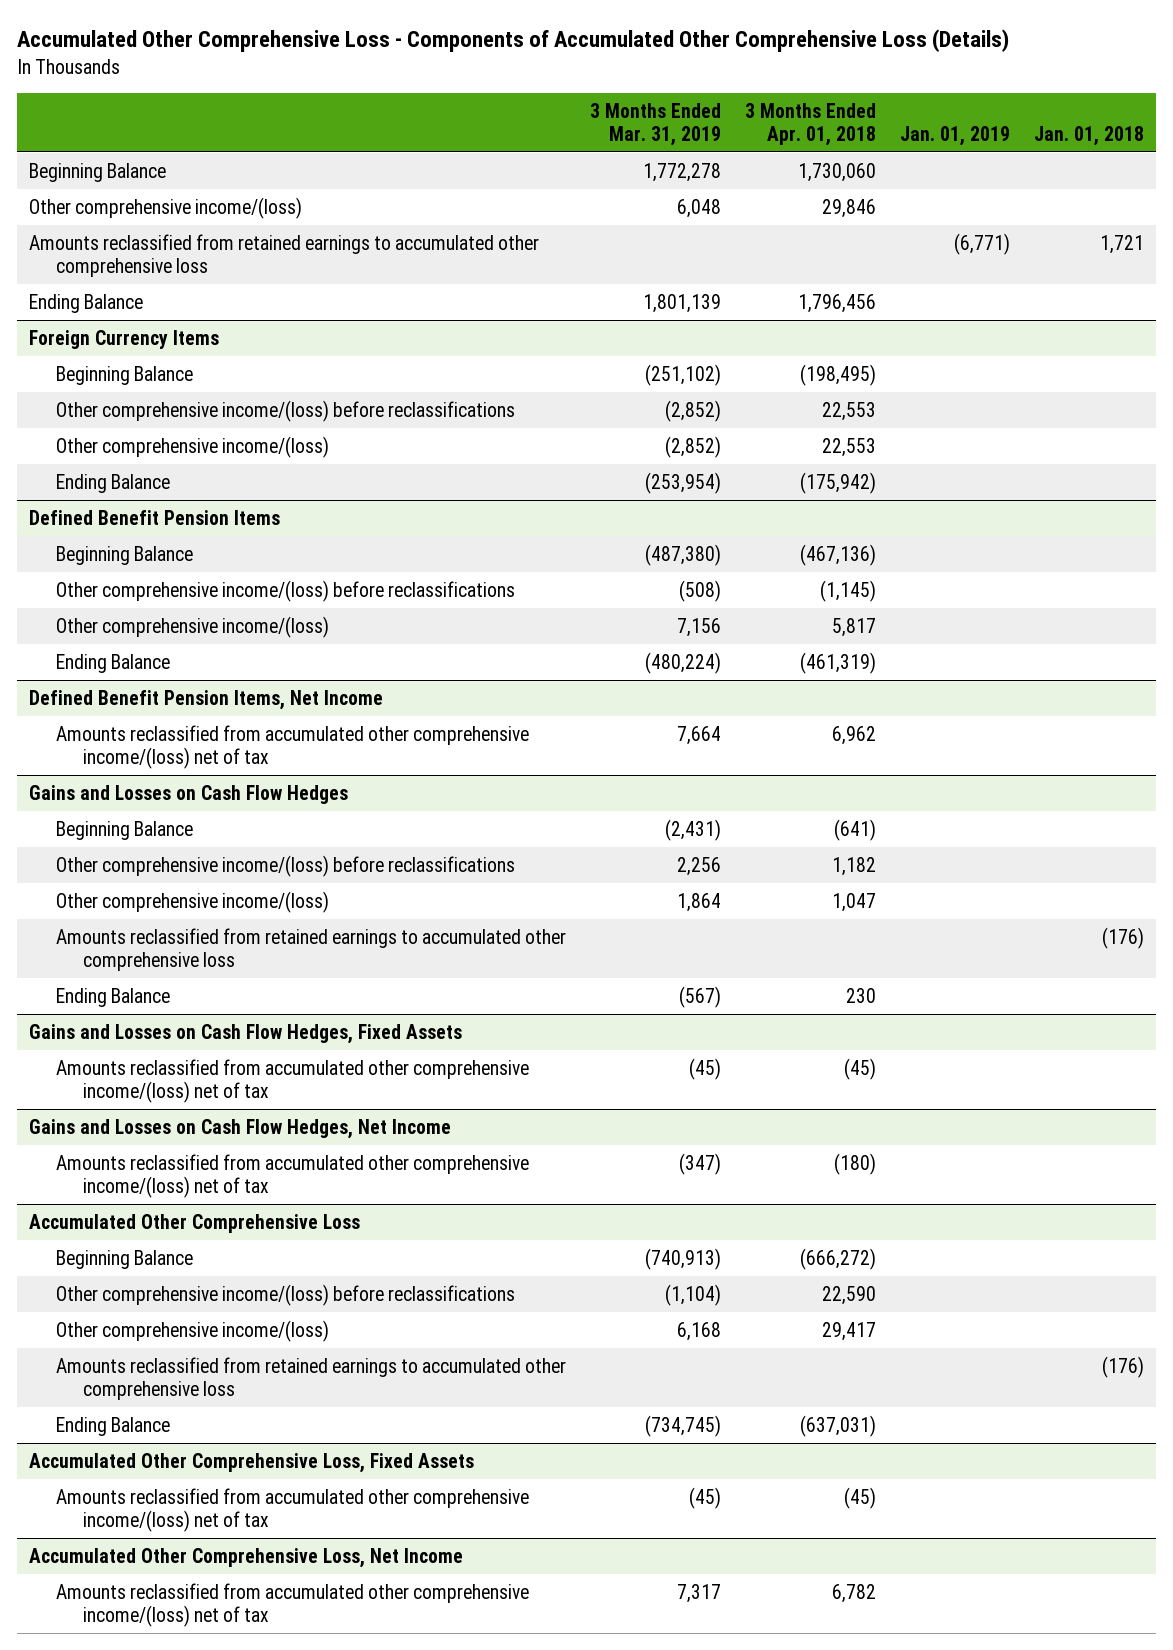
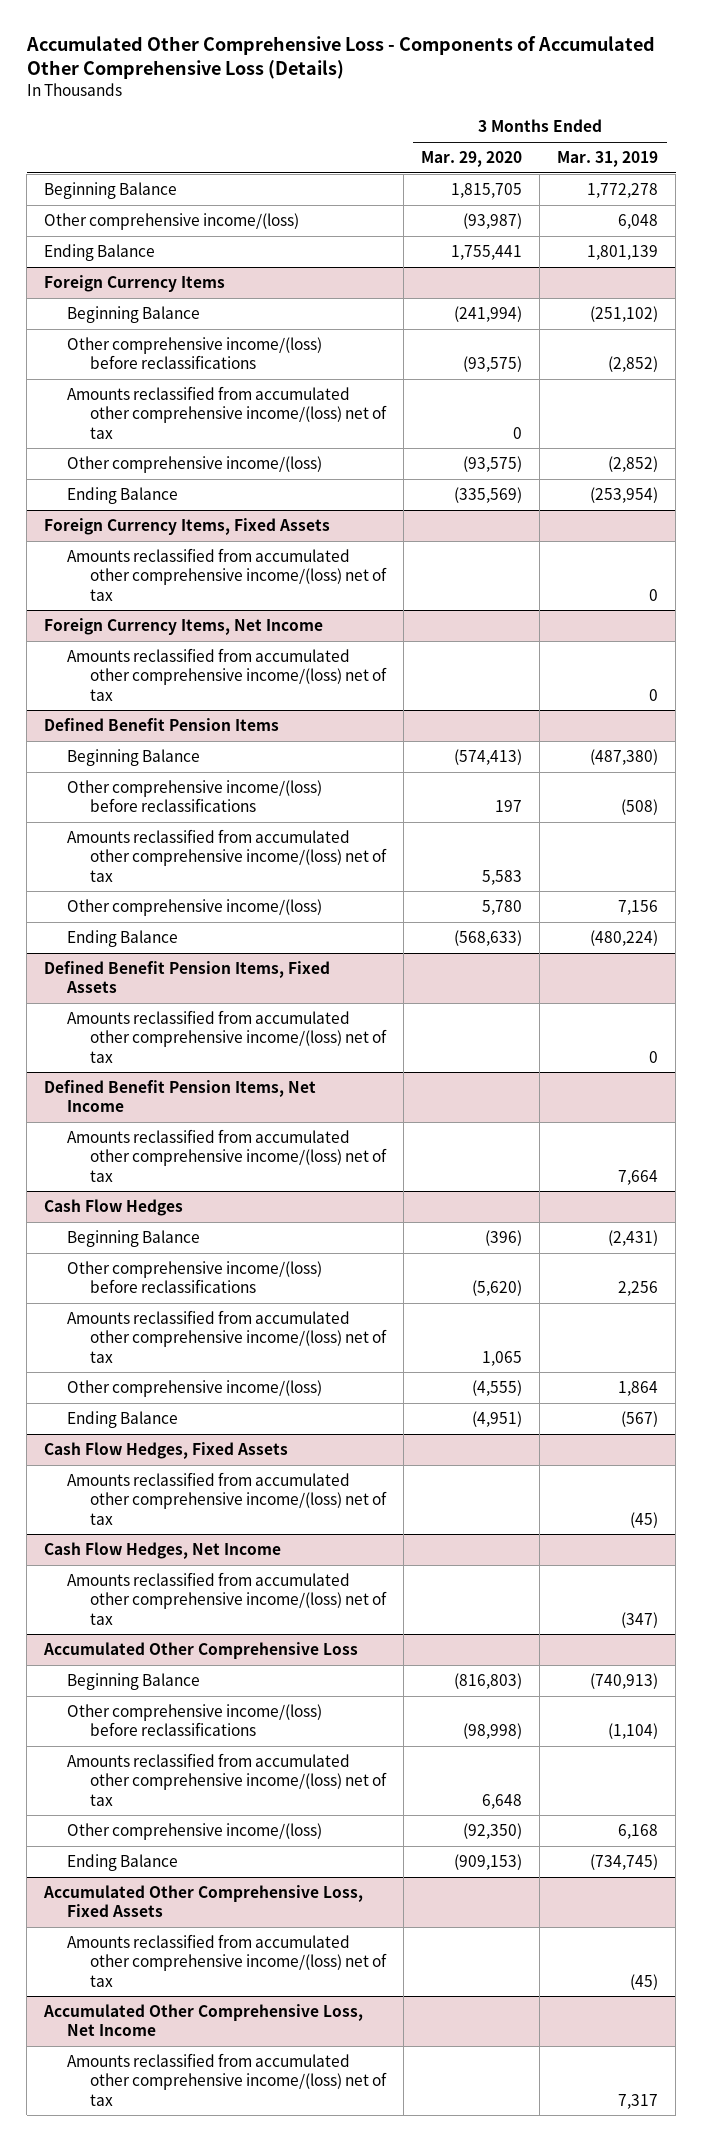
- | 3 Months Ended Mar. 31, 2019 | 3 Months Ended Apr. 01, 2018 | Jan. 01, 2019 | Jan. 01, 2018
+ | 3 Months Ended Mar. 29, 2020 | 3 Months Ended Mar. 31, 2019
- Amounts reclassified from retained earnings to accumulated other comprehensive loss | | | (6,771) | 1,721
@ Foreign Currency Items
+ Amounts reclassified from accumulated other comprehensive income/(loss) net of tax | 0 |
+ Foreign Currency Items, Fixed Assets
+ Amounts reclassified from accumulated other comprehensive income/(loss) net of tax | | 0
+ Foreign Currency Items, Net Income
+ Amounts reclassified from accumulated other comprehensive income/(loss) net of tax | | 0
@ Defined Benefit Pension Items
+ Amounts reclassified from accumulated other comprehensive income/(loss) net of tax | 5,583 |
+ Defined Benefit Pension Items, Fixed Assets
+ Amounts reclassified from accumulated other comprehensive income/(loss) net of tax | | 0
- Gains and Losses on Cash Flow Hedges
+ Cash Flow Hedges
+ Amounts reclassified from accumulated other comprehensive income/(loss) net of tax | 1,065 |
- Amounts reclassified from retained earnings to accumulated other comprehensive loss | | | | (176)
- Gains and Losses on Cash Flow Hedges, Fixed Assets
+ Cash Flow Hedges, Fixed Assets
- Gains and Losses on Cash Flow Hedges, Net Income
+ Cash Flow Hedges, Net Income
@ Accumulated Other Comprehensive Loss
+ Amounts reclassified from accumulated other comprehensive income/(loss) net of tax | 6,648 |
- Amounts reclassified from retained earnings to accumulated other comprehensive loss | | | | (176)

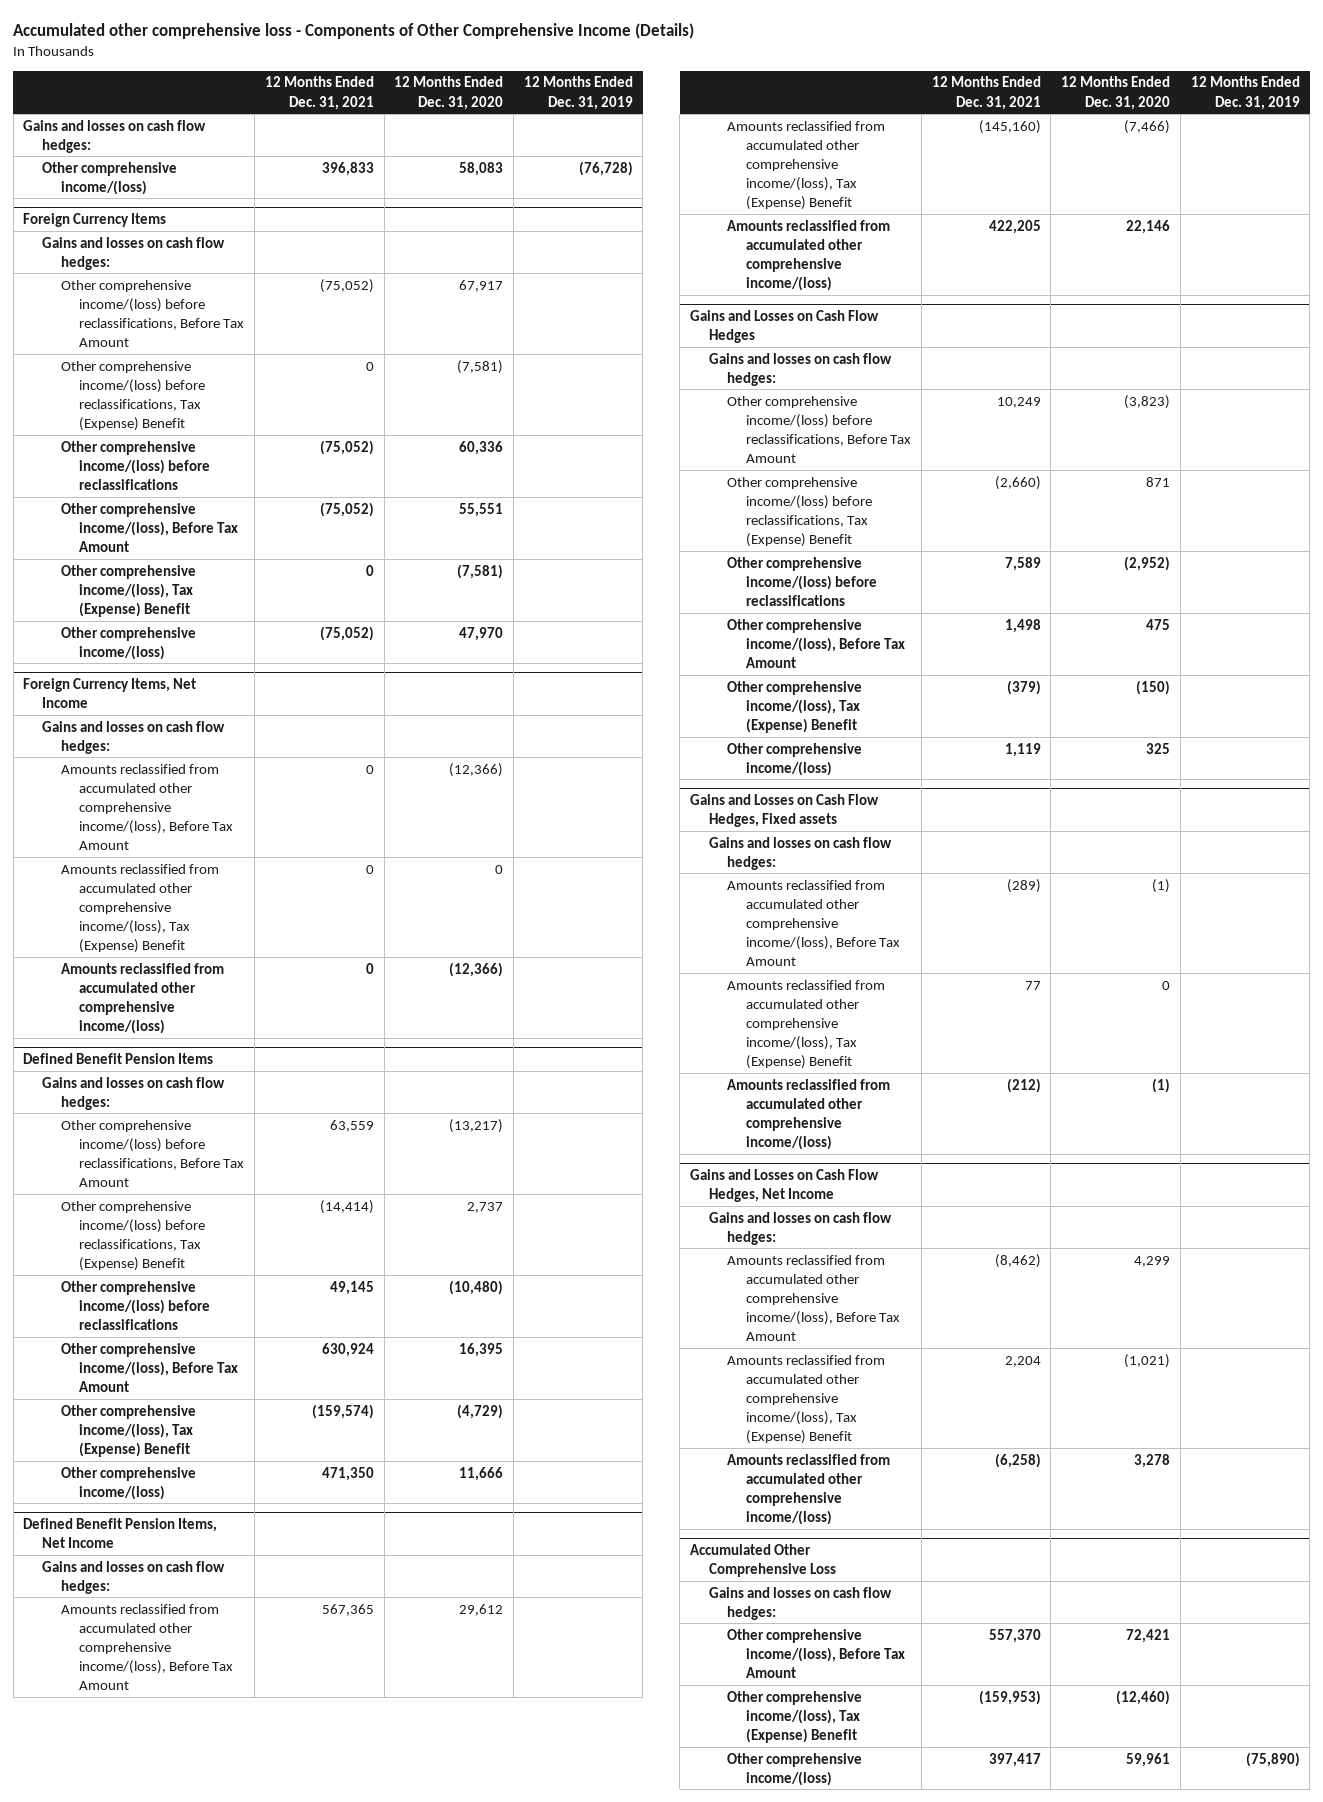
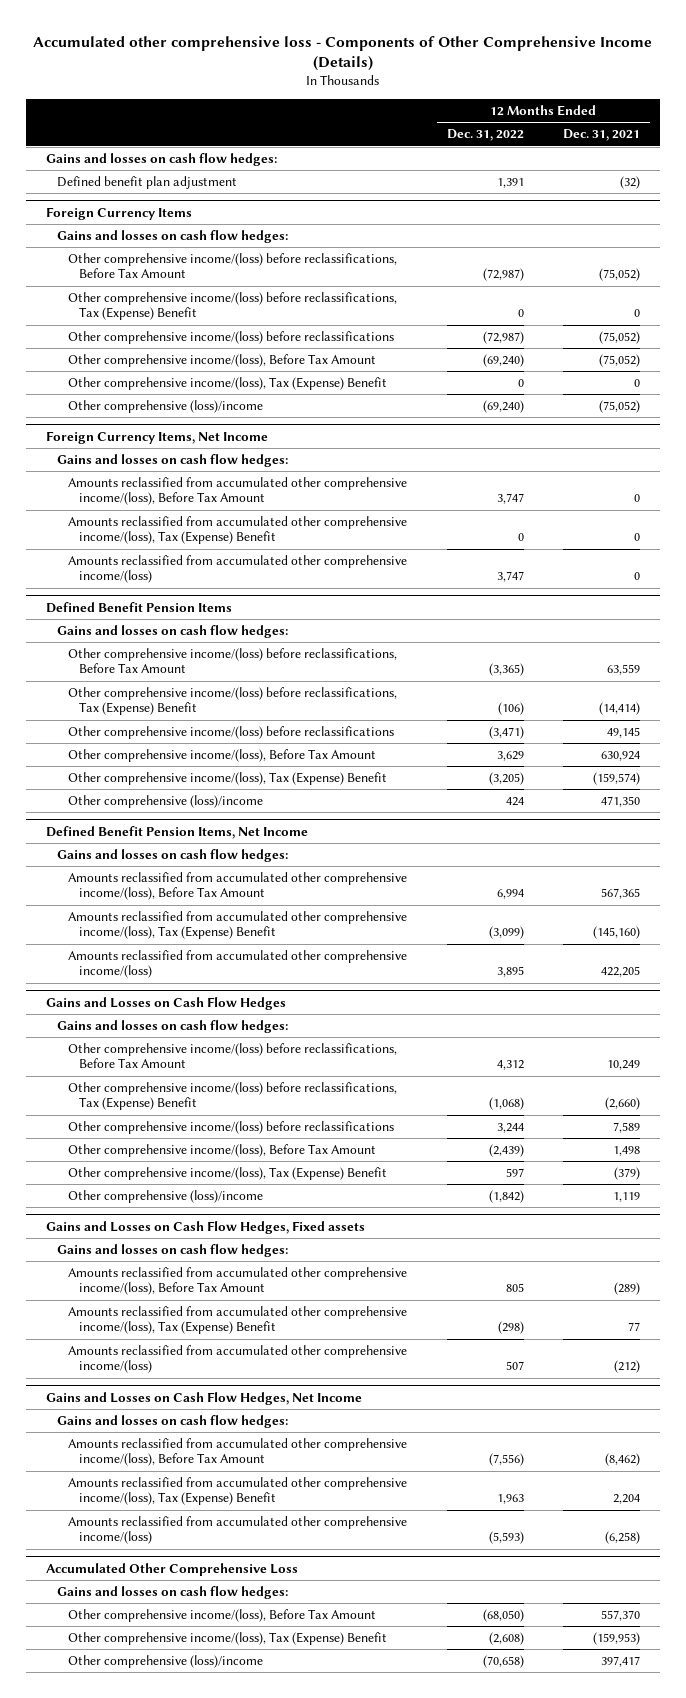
- | 12 Months Ended Dec. 31, 2021 | 12 Months Ended Dec. 31, 2020 | 12 Months Ended Dec. 31, 2019
+ | 12 Months Ended Dec. 31, 2022 | 12 Months Ended Dec. 31, 2021
- Other comprehensive income/(loss) | 396,833 | 58,083 | (76,728)
+ Defined benefit plan adjustment | 1,391 | (32)
@ Foreign Currency Items
- Other comprehensive income/(loss) | (75,052) | 47,970 |
+ Other comprehensive (loss)/income | (69,240) | (75,052)
@ Defined Benefit Pension Items
- Other comprehensive income/(loss) | 471,350 | 11,666 |
+ Other comprehensive (loss)/income | 424 | 471,350
@ Gains and Losses on Cash Flow Hedges
- Other comprehensive income/(loss) | 1,119 | 325 |
+ Other comprehensive (loss)/income | (1,842) | 1,119
@ Accumulated Other Comprehensive Loss
- Other comprehensive income/(loss) | 397,417 | 59,961 | (75,890)
+ Other comprehensive (loss)/income | (70,658) | 397,417

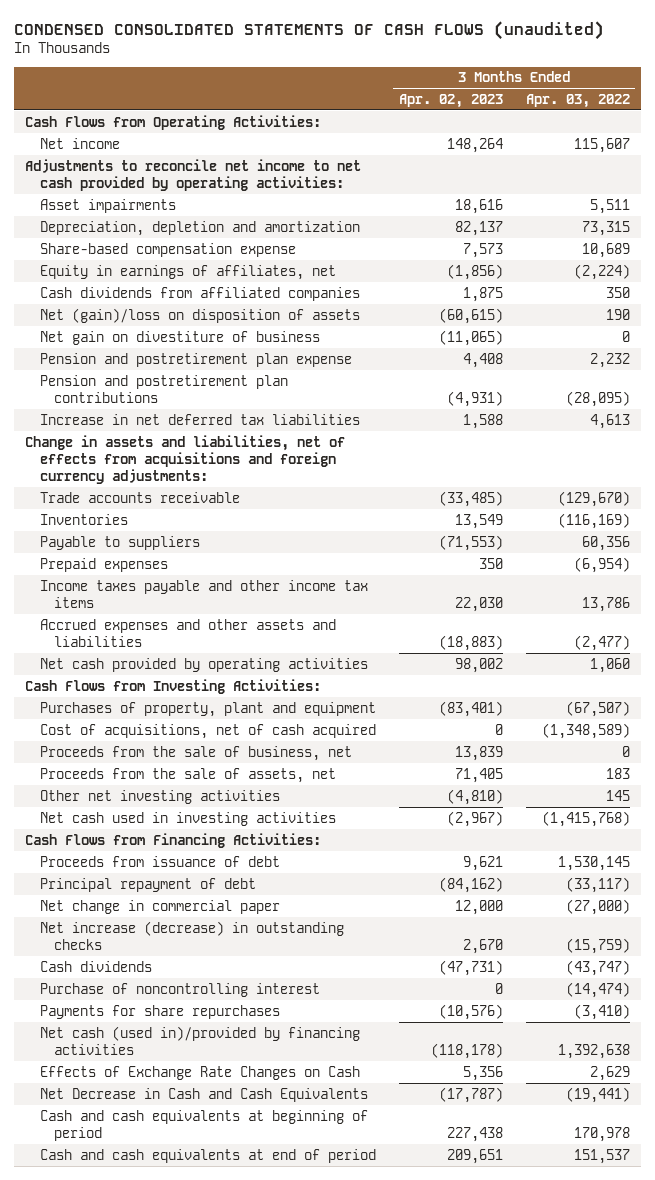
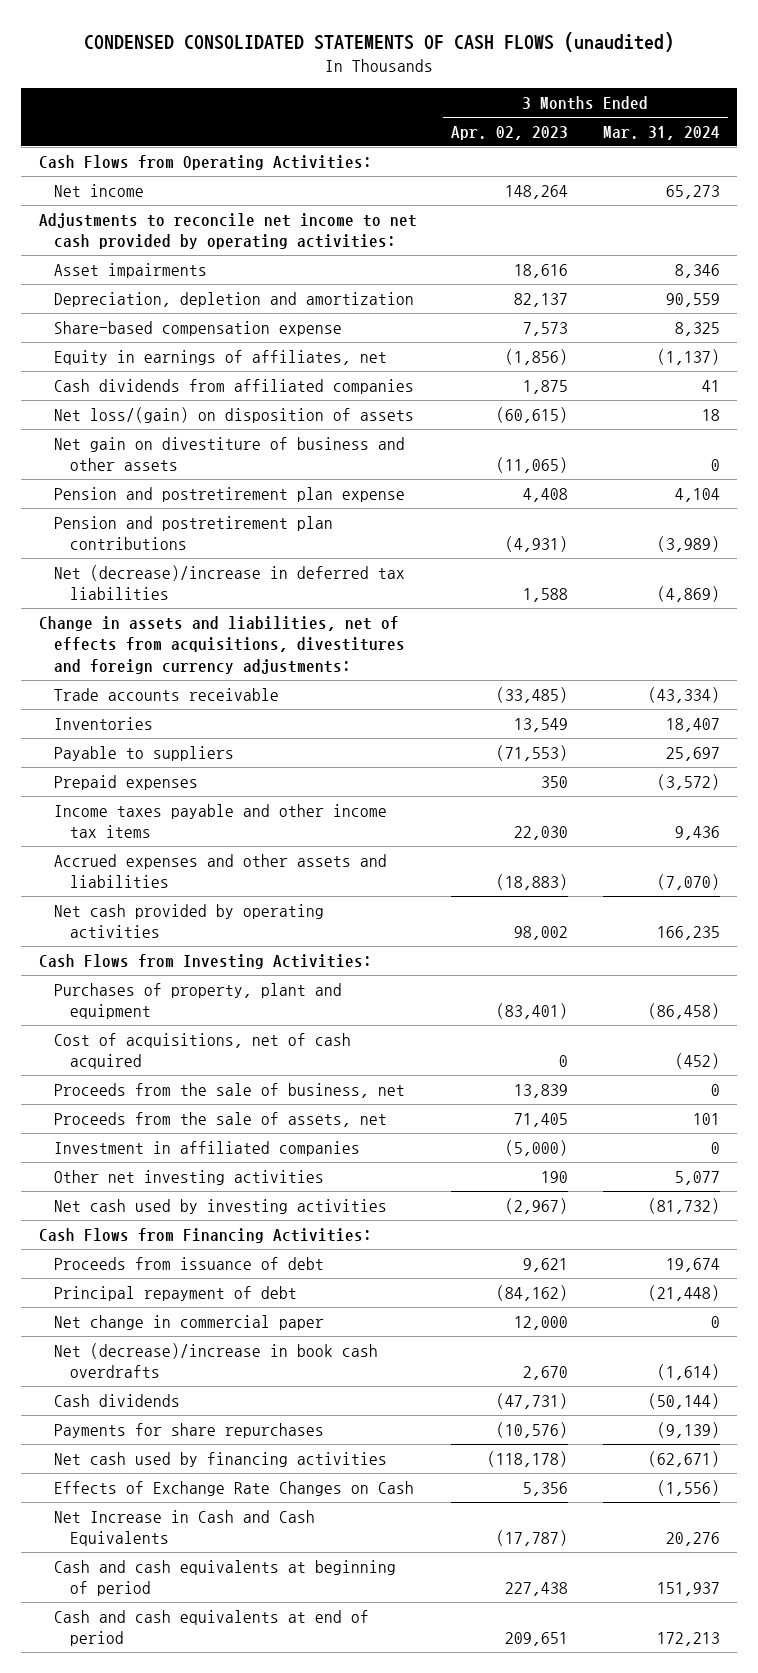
- | 3 Months Ended Apr. 02, 2023 | 3 Months Ended Apr. 03, 2022
+ | 3 Months Ended Apr. 02, 2023 | 3 Months Ended Mar. 31, 2024
- Net (gain)/loss on disposition of assets | (60,615) | 190
- Net gain on divestiture of business | (11,065) | 0
+ Net loss/(gain) on disposition of assets | (60,615) | 18
+ Net gain on divestiture of business and other assets | (11,065) | 0
- Increase in net deferred tax liabilities | 1,588 | 4,613
- Change in assets and liabilities, net of effects from acquisitions and foreign currency adjustments:
+ Net (decrease)/increase in deferred tax liabilities | 1,588 | (4,869)
+ Change in assets and liabilities, net of effects from acquisitions, divestitures and foreign currency adjustments:
- Other net investing activities | (4,810) | 145
- Net cash used in investing activities | (2,967) | (1,415,768)
+ Investment in affiliated companies | (5,000) | 0
+ Other net investing activities | 190 | 5,077
+ Net cash used by investing activities | (2,967) | (81,732)
- Net increase (decrease) in outstanding checks | 2,670 | (15,759)
+ Net (decrease)/increase in book cash overdrafts | 2,670 | (1,614)
- Purchase of noncontrolling interest | 0 | (14,474)
- Net cash (used in)/provided by financing activities | (118,178) | 1,392,638
+ Net cash used by financing activities | (118,178) | (62,671)
- Net Decrease in Cash and Cash Equivalents | (17,787) | (19,441)
+ Net Increase in Cash and Cash Equivalents | (17,787) | 20,276

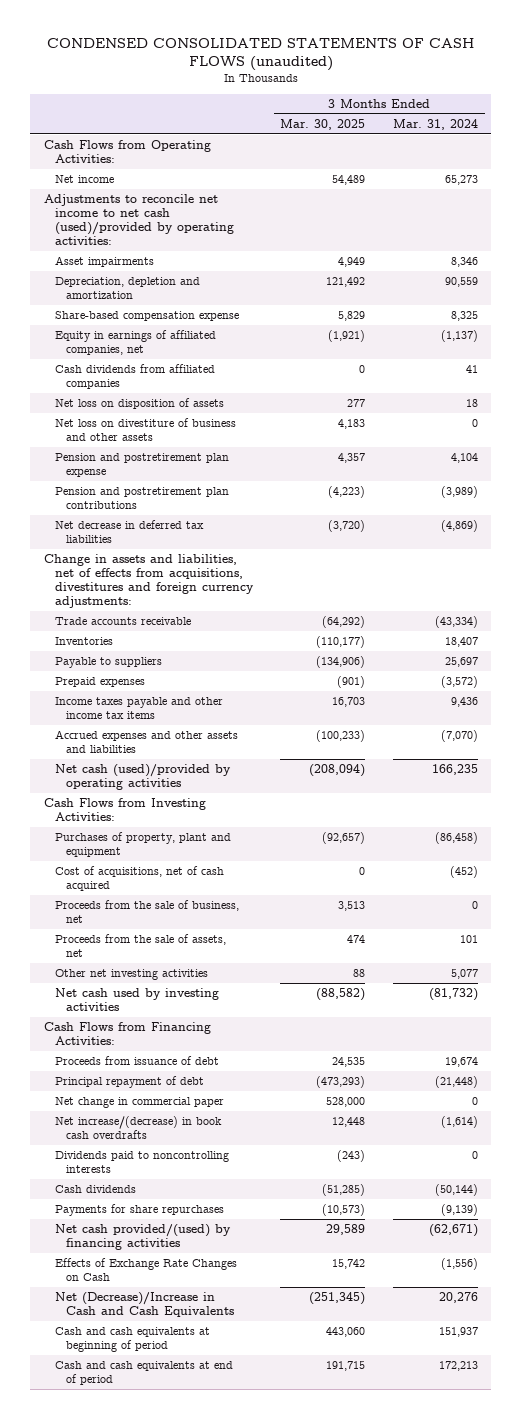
- | 3 Months Ended Apr. 02, 2023 | 3 Months Ended Mar. 31, 2024
+ | 3 Months Ended Mar. 30, 2025 | 3 Months Ended Mar. 31, 2024
- Adjustments to reconcile net income to net cash provided by operating activities:
+ Adjustments to reconcile net income to net cash (used)/provided by operating activities:
- Equity in earnings of affiliates, net | (1,856) | (1,137)
+ Equity in earnings of affiliated companies, net | (1,921) | (1,137)
- Net loss/(gain) on disposition of assets | (60,615) | 18
- Net gain on divestiture of business and other assets | (11,065) | 0
+ Net loss on disposition of assets | 277 | 18
+ Net loss on divestiture of business and other assets | 4,183 | 0
- Net (decrease)/increase in deferred tax liabilities | 1,588 | (4,869)
+ Net decrease in deferred tax liabilities | (3,720) | (4,869)
- Net cash provided by operating activities | 98,002 | 166,235
+ Net cash (used)/provided by operating activities | (208,094) | 166,235
- Investment in affiliated companies | (5,000) | 0
- Net (decrease)/increase in book cash overdrafts | 2,670 | (1,614)
+ Net increase/(decrease) in book cash overdrafts | 12,448 | (1,614)
+ Dividends paid to noncontrolling interests | (243) | 0
- Net cash used by financing activities | (118,178) | (62,671)
+ Net cash provided/(used) by financing activities | 29,589 | (62,671)
- Net Increase in Cash and Cash Equivalents | (17,787) | 20,276
+ Net (Decrease)/Increase in Cash and Cash Equivalents | (251,345) | 20,276

